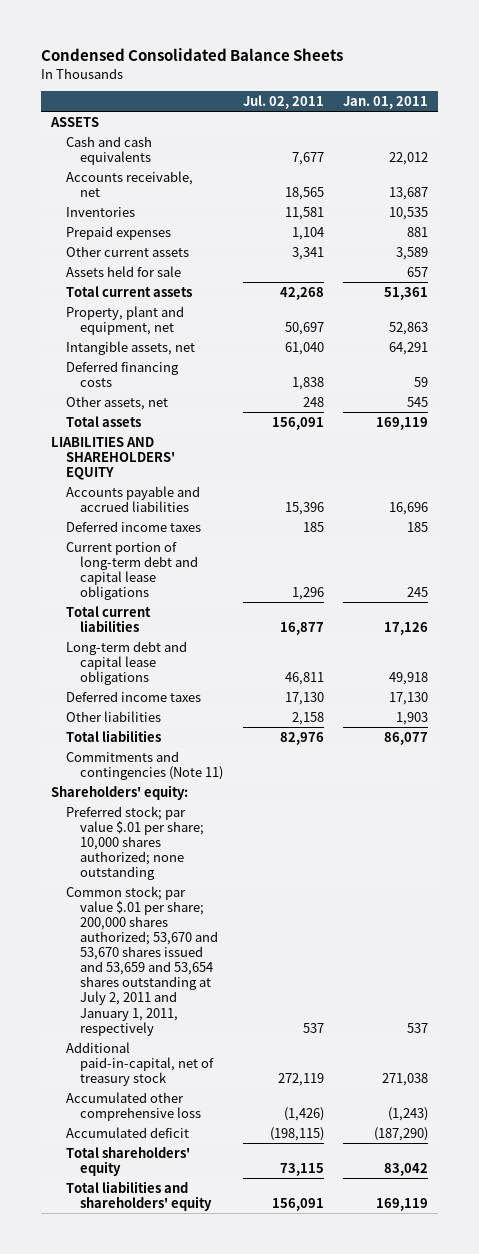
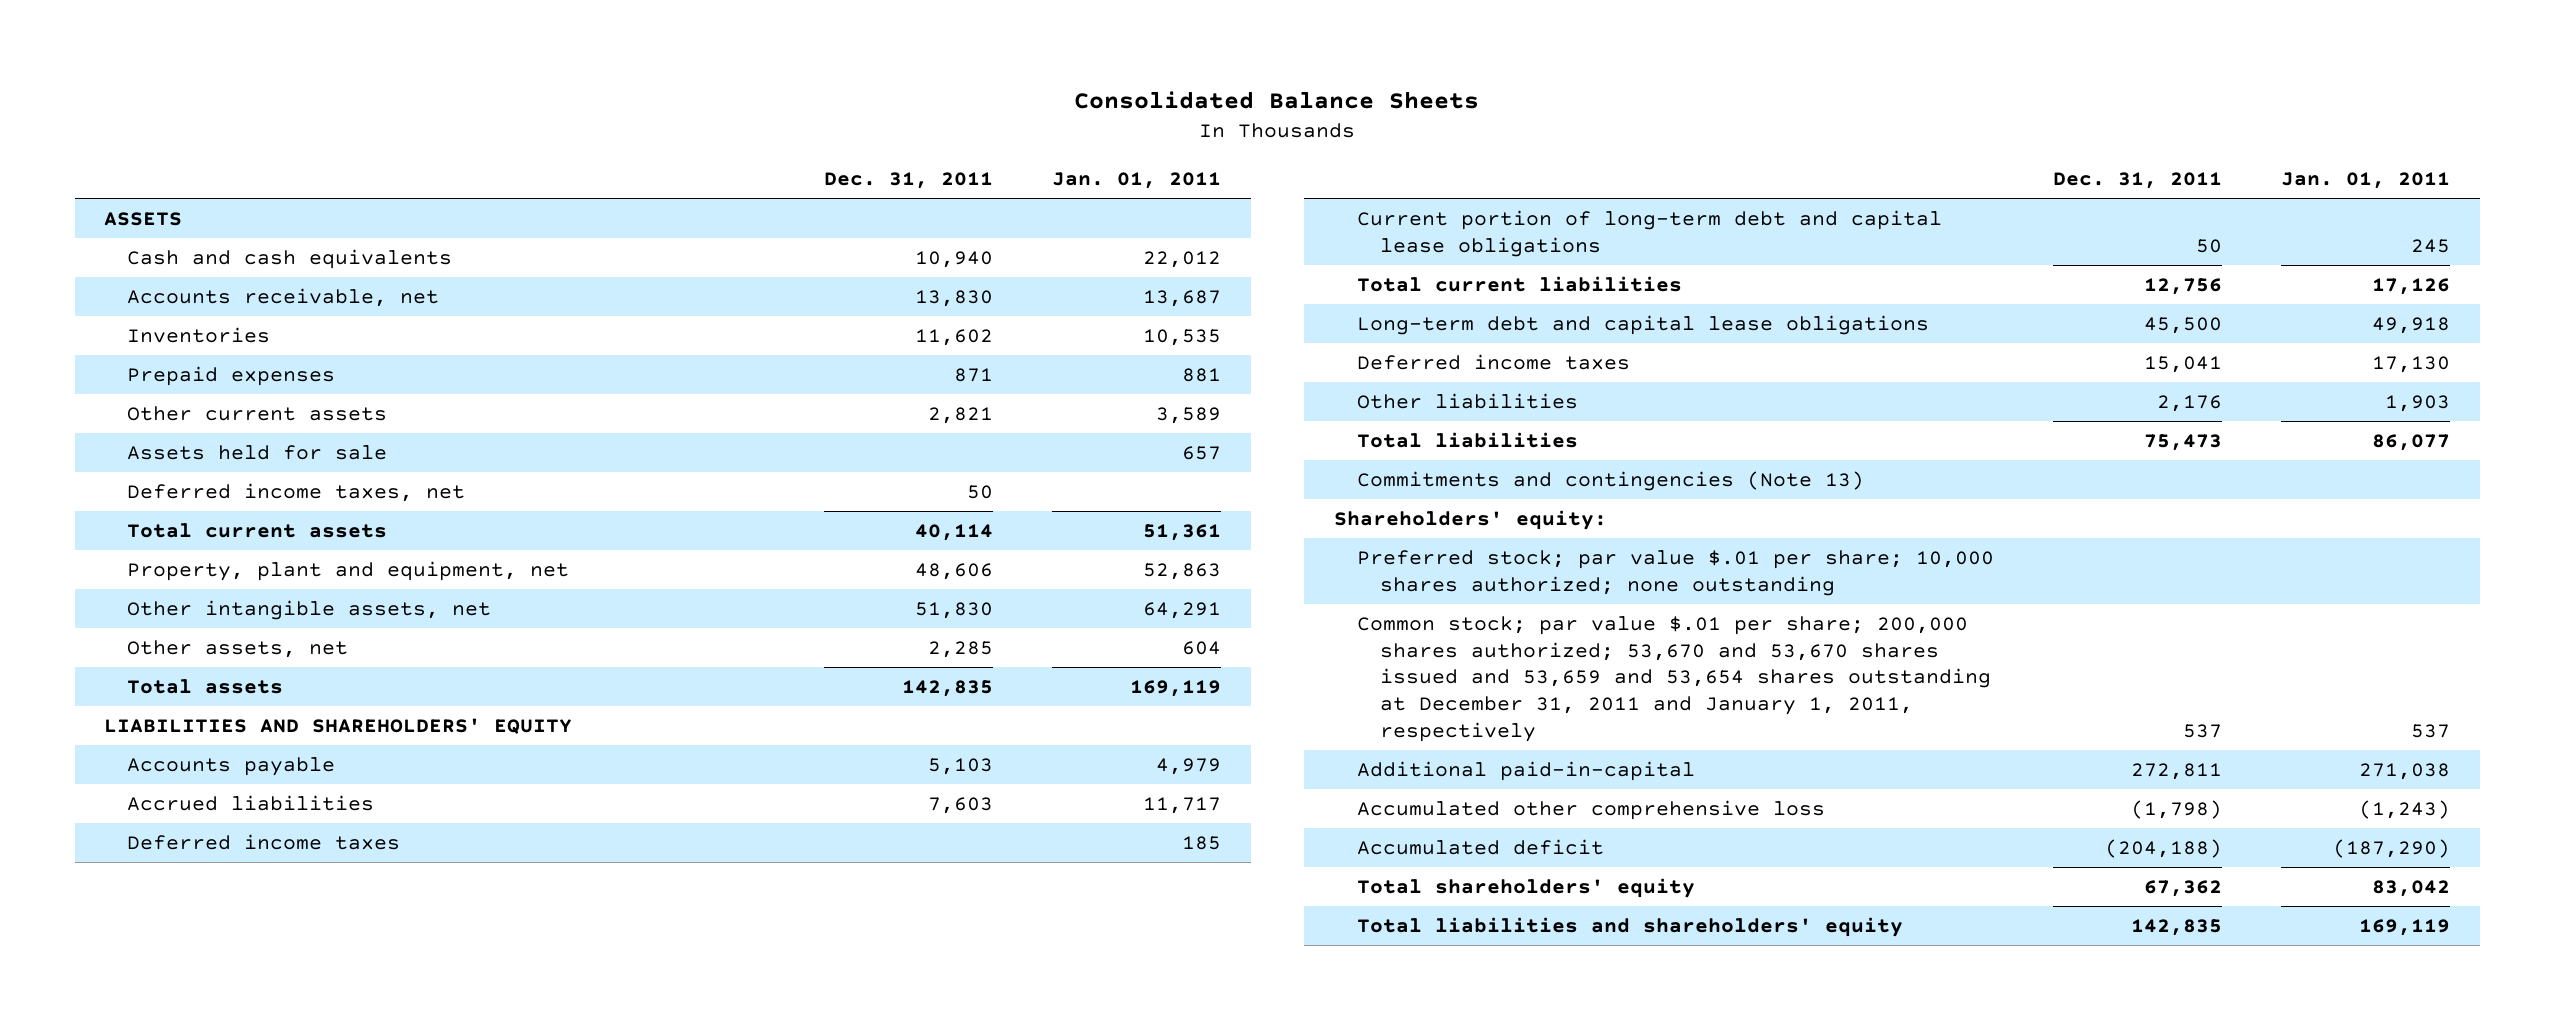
- Condensed Consolidated Balance Sheets
+ Consolidated Balance Sheets
- | Jul. 02, 2011 | Jan. 01, 2011
+ | Dec. 31, 2011 | Jan. 01, 2011
+ Deferred income taxes, net | 50 |
- Intangible assets, net | 61,040 | 64,291
- Deferred financing costs | 1,838 | 59
- Other assets, net | 248 | 545
+ Other intangible assets, net | 51,830 | 64,291
+ Other assets, net | 2,285 | 604
- Accounts payable and accrued liabilities | 15,396 | 16,696
+ Accounts payable | 5,103 | 4,979
+ Accrued liabilities | 7,603 | 11,717
- Commitments and contingencies (Note 11)
+ Commitments and contingencies (Note 13)
- Common stock; par value $.01 per share; 200,000 shares authorized; 53,670 and 53,670 shares issued and 53,659 and 53,654 shares outstanding at July 2, 2011 and January 1, 2011, respectively | 537 | 537
- Additional paid-in-capital, net of treasury stock | 272,119 | 271,038
+ Common stock; par value $.01 per share; 200,000 shares authorized; 53,670 and 53,670 shares issued and 53,659 and 53,654 shares outstanding at December 31, 2011 and January 1, 2011, respectively | 537 | 537
+ Additional paid-in-capital | 272,811 | 271,038

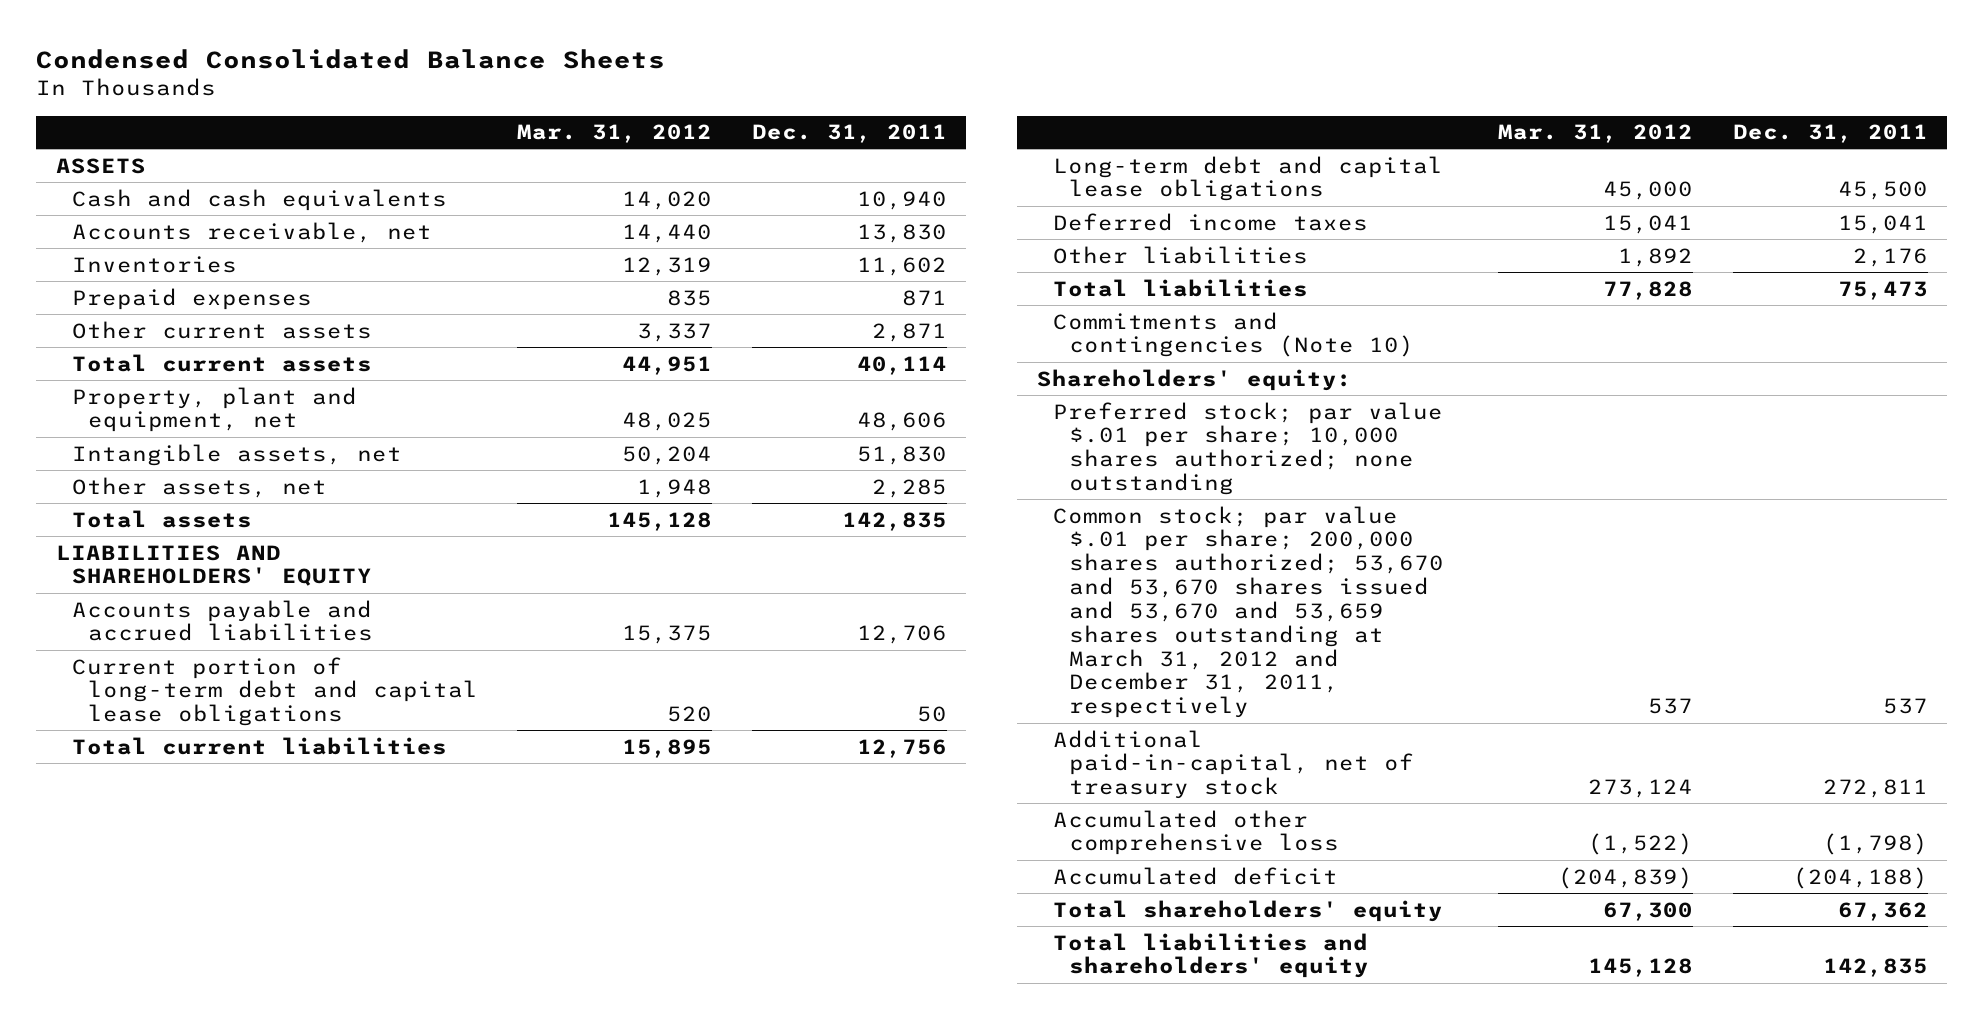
- Consolidated Balance Sheets
+ Condensed Consolidated Balance Sheets
- | Dec. 31, 2011 | Jan. 01, 2011
+ | Mar. 31, 2012 | Dec. 31, 2011
- Other current assets | 2,821 | 3,589
- Assets held for sale | | 657
- Deferred income taxes, net | 50 |
+ Other current assets | 3,337 | 2,871
- Other intangible assets, net | 51,830 | 64,291
+ Intangible assets, net | 50,204 | 51,830
- Accounts payable | 5,103 | 4,979
- Accrued liabilities | 7,603 | 11,717
- Deferred income taxes | | 185
+ Accounts payable and accrued liabilities | 15,375 | 12,706
- Commitments and contingencies (Note 13)
+ Commitments and contingencies (Note 10)
- Common stock; par value $.01 per share; 200,000 shares authorized; 53,670 and 53,670 shares issued and 53,659 and 53,654 shares outstanding at December 31, 2011 and January 1, 2011, respectively | 537 | 537
- Additional paid-in-capital | 272,811 | 271,038
+ Common stock; par value $.01 per share; 200,000 shares authorized; 53,670 and 53,670 shares issued and 53,670 and 53,659 shares outstanding at March 31, 2012 and December 31, 2011, respectively | 537 | 537
+ Additional paid-in-capital, net of treasury stock | 273,124 | 272,811

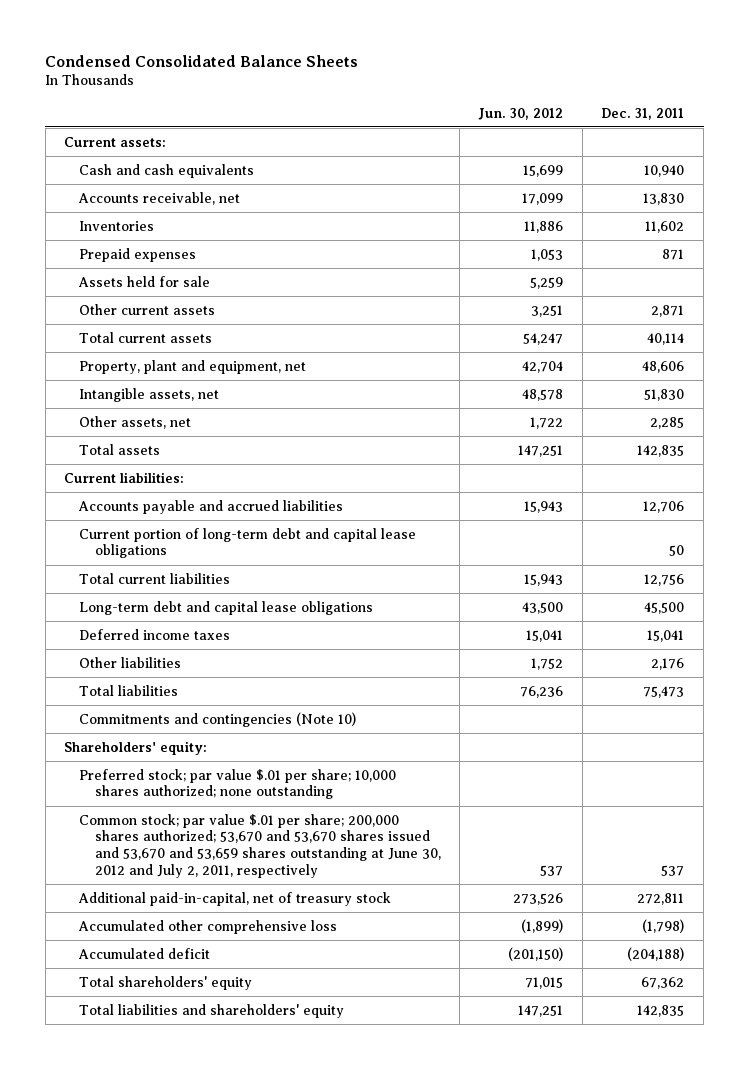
- | Mar. 31, 2012 | Dec. 31, 2011
+ | Jun. 30, 2012 | Dec. 31, 2011
- ASSETS
+ Current assets:
+ Assets held for sale | 5,259 |
- LIABILITIES AND SHAREHOLDERS' EQUITY
+ Current liabilities:
- Common stock; par value $.01 per share; 200,000 shares authorized; 53,670 and 53,670 shares issued and 53,670 and 53,659 shares outstanding at March 31, 2012 and December 31, 2011, respectively | 537 | 537
+ Common stock; par value $.01 per share; 200,000 shares authorized; 53,670 and 53,670 shares issued and 53,670 and 53,659 shares outstanding at June 30, 2012 and July 2, 2011, respectively | 537 | 537

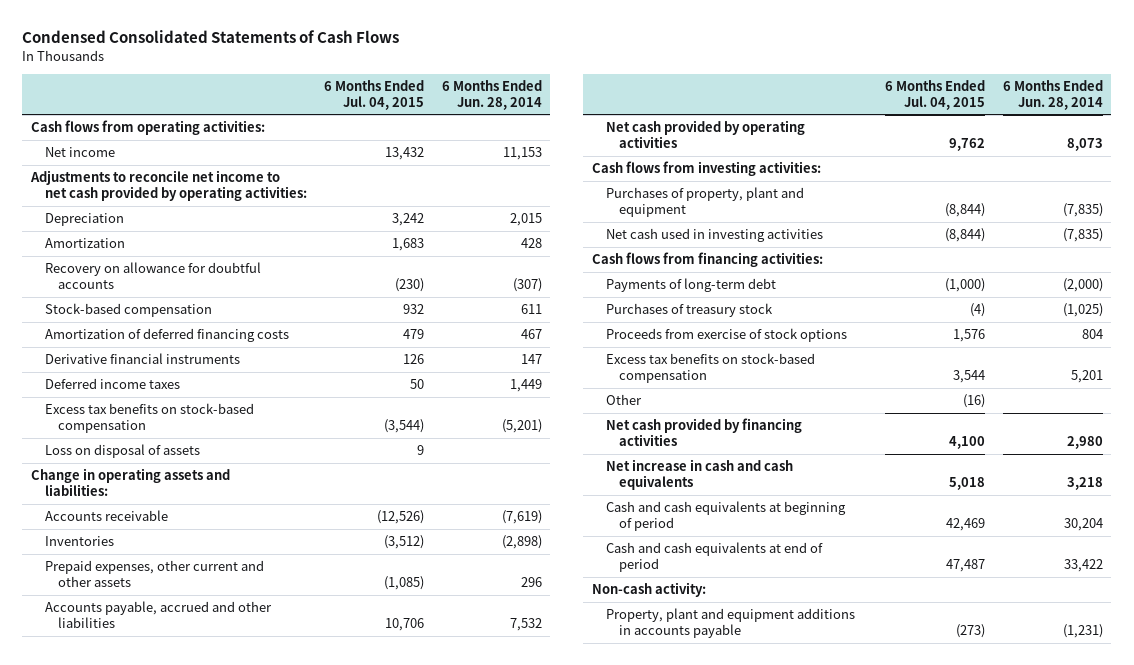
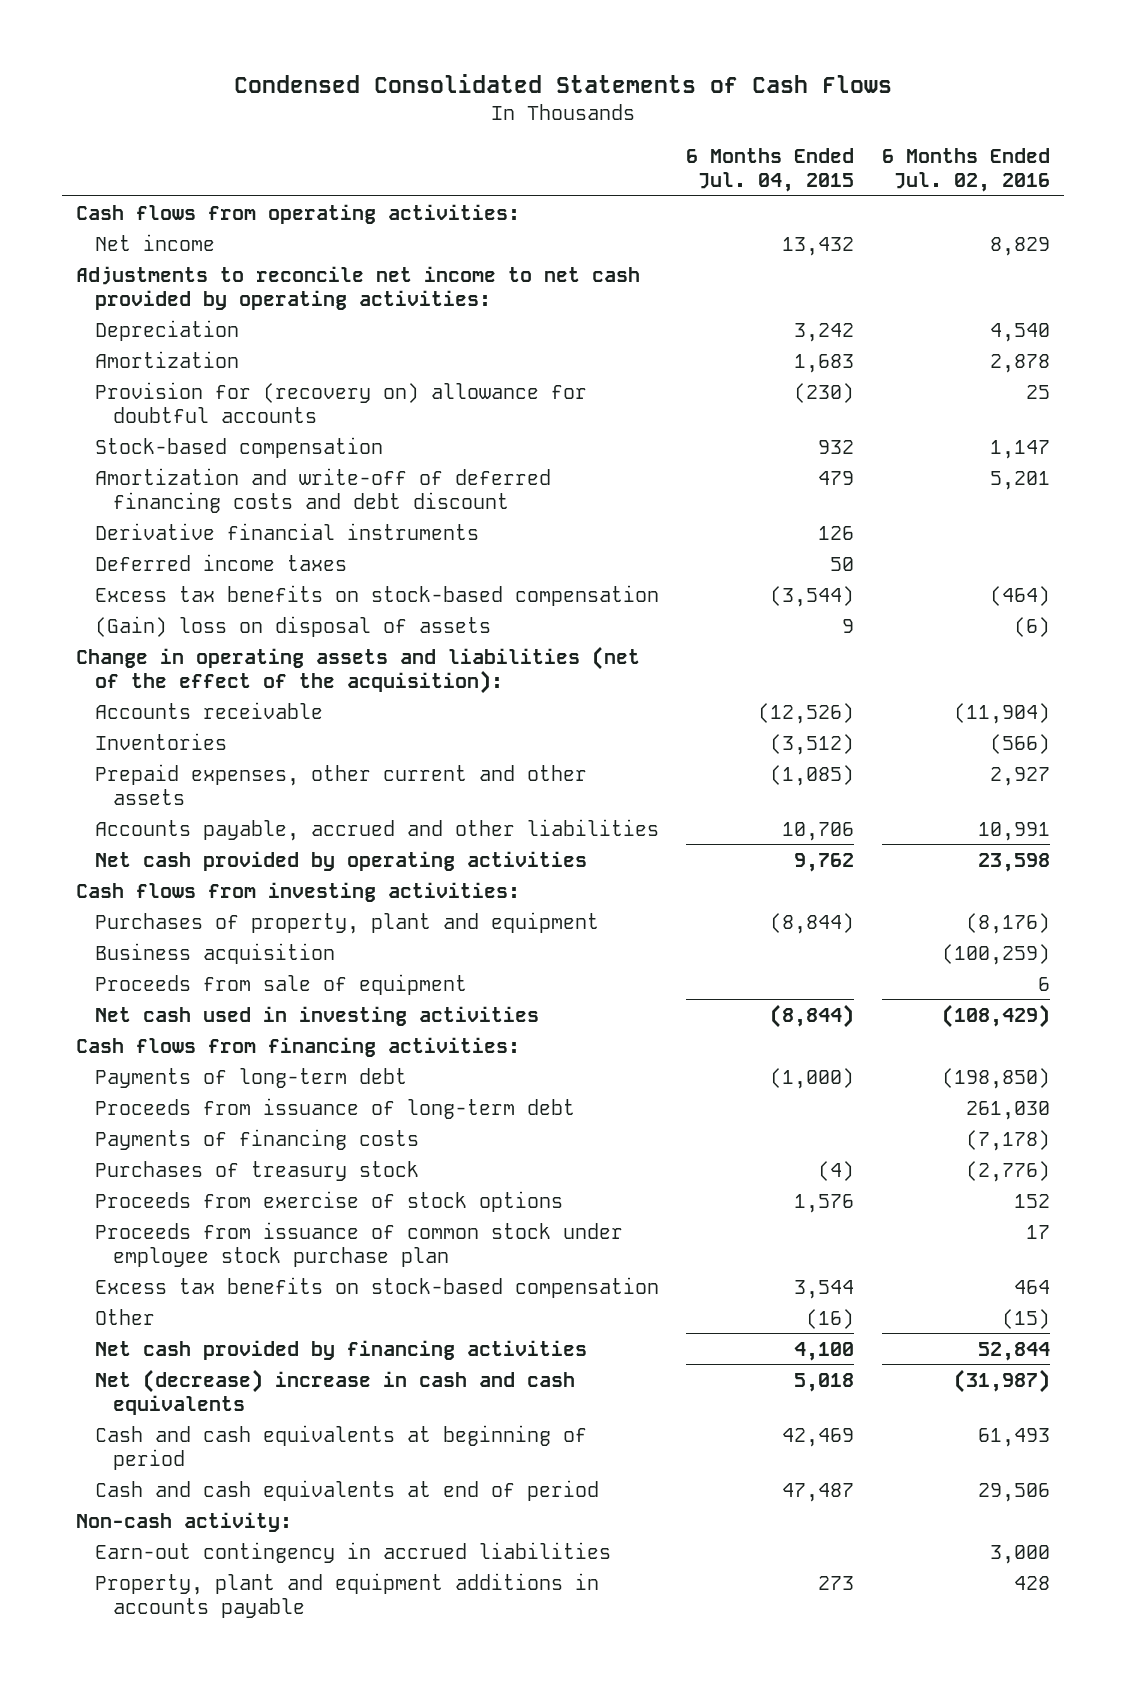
- | 6 Months Ended Jul. 04, 2015 | 6 Months Ended Jun. 28, 2014
+ | 6 Months Ended Jul. 04, 2015 | 6 Months Ended Jul. 02, 2016
- Recovery on allowance for doubtful accounts | (230) | (307)
+ Provision for (recovery on) allowance for doubtful accounts | (230) | 25
- Amortization of deferred financing costs | 479 | 467
+ Amortization and write-off of deferred financing costs and debt discount | 479 | 5,201
- Loss on disposal of assets | 9 |
- Change in operating assets and liabilities:
+ (Gain) loss on disposal of assets | 9 | (6)
+ Change in operating assets and liabilities (net of the effect of the acquisition):
+ Business acquisition | | (100,259)
+ Proceeds from sale of equipment | | 6
+ Proceeds from issuance of long-term debt | | 261,030
+ Payments of financing costs | | (7,178)
+ Proceeds from issuance of common stock under employee stock purchase plan | | 17
- Net increase in cash and cash equivalents | 5,018 | 3,218
+ Net (decrease) increase in cash and cash equivalents | 5,018 | (31,987)
- Property, plant and equipment additions in accounts payable | (273) | (1,231)
+ Earn-out contingency in accrued liabilities | | 3,000
+ Property, plant and equipment additions in accounts payable | 273 | 428

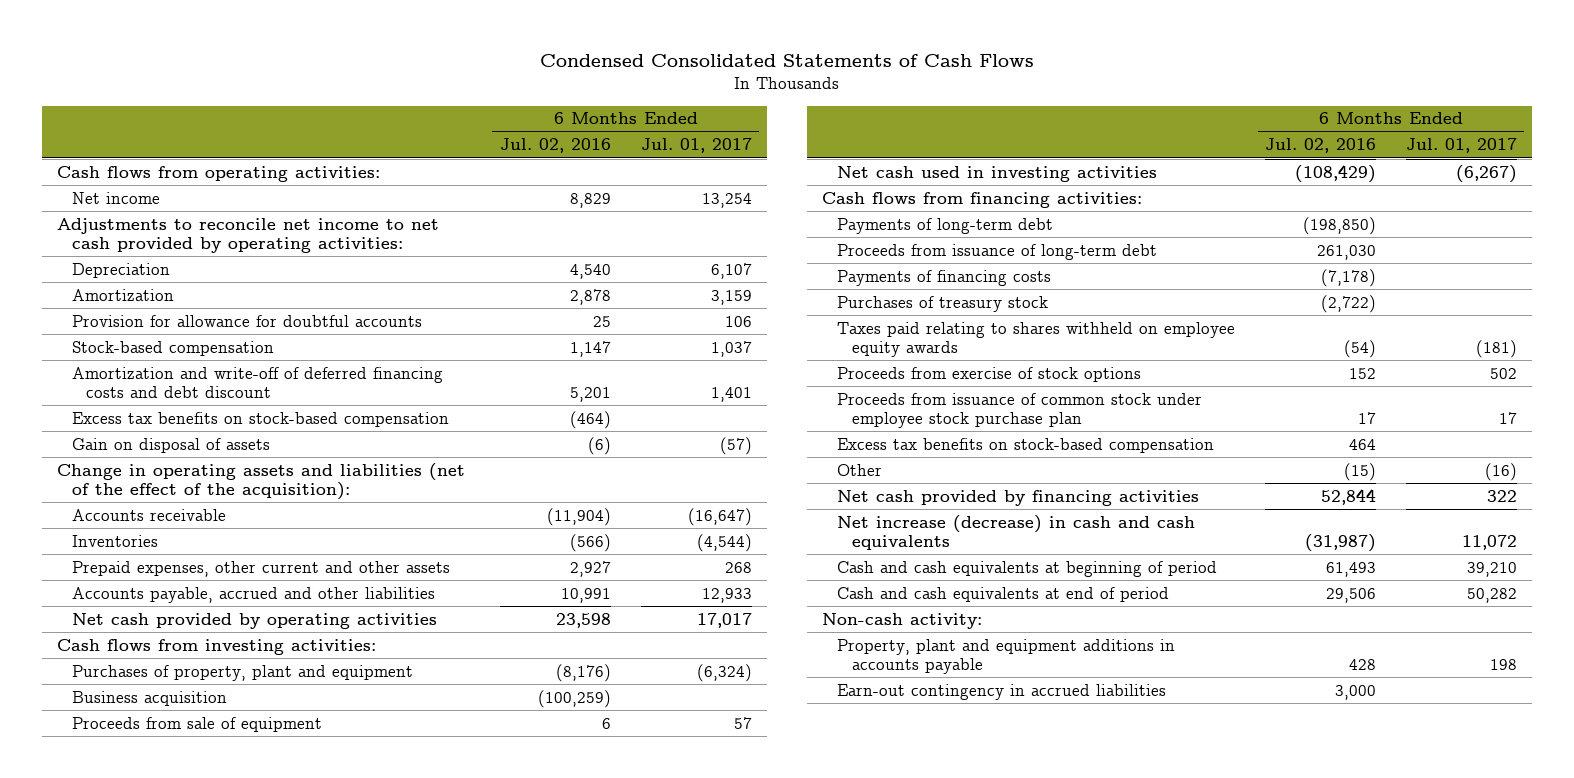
- | 6 Months Ended Jul. 04, 2015 | 6 Months Ended Jul. 02, 2016
+ | 6 Months Ended Jul. 02, 2016 | 6 Months Ended Jul. 01, 2017
- Provision for (recovery on) allowance for doubtful accounts | (230) | 25
+ Provision for allowance for doubtful accounts | 25 | 106
- Derivative financial instruments | 126 |
- Deferred income taxes | 50 |
- (Gain) loss on disposal of assets | 9 | (6)
+ Gain on disposal of assets | (6) | (57)
- Purchases of treasury stock | (4) | (2,776)
+ Purchases of treasury stock | (2,722) |
+ Taxes paid relating to shares withheld on employee equity awards | (54) | (181)
- Net (decrease) increase in cash and cash equivalents | 5,018 | (31,987)
+ Net increase (decrease) in cash and cash equivalents | (31,987) | 11,072
moved down: Earn-out contingency in accrued liabilities | 3,000 |

